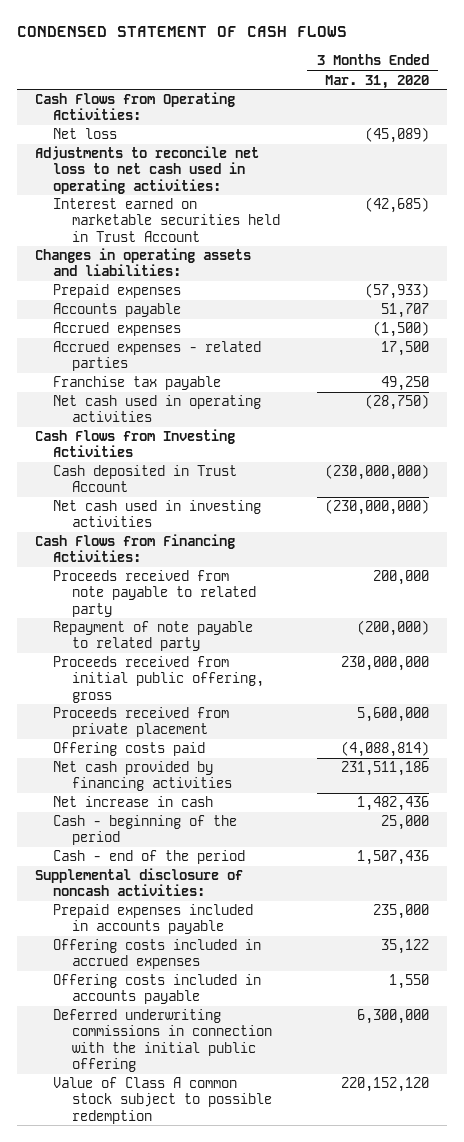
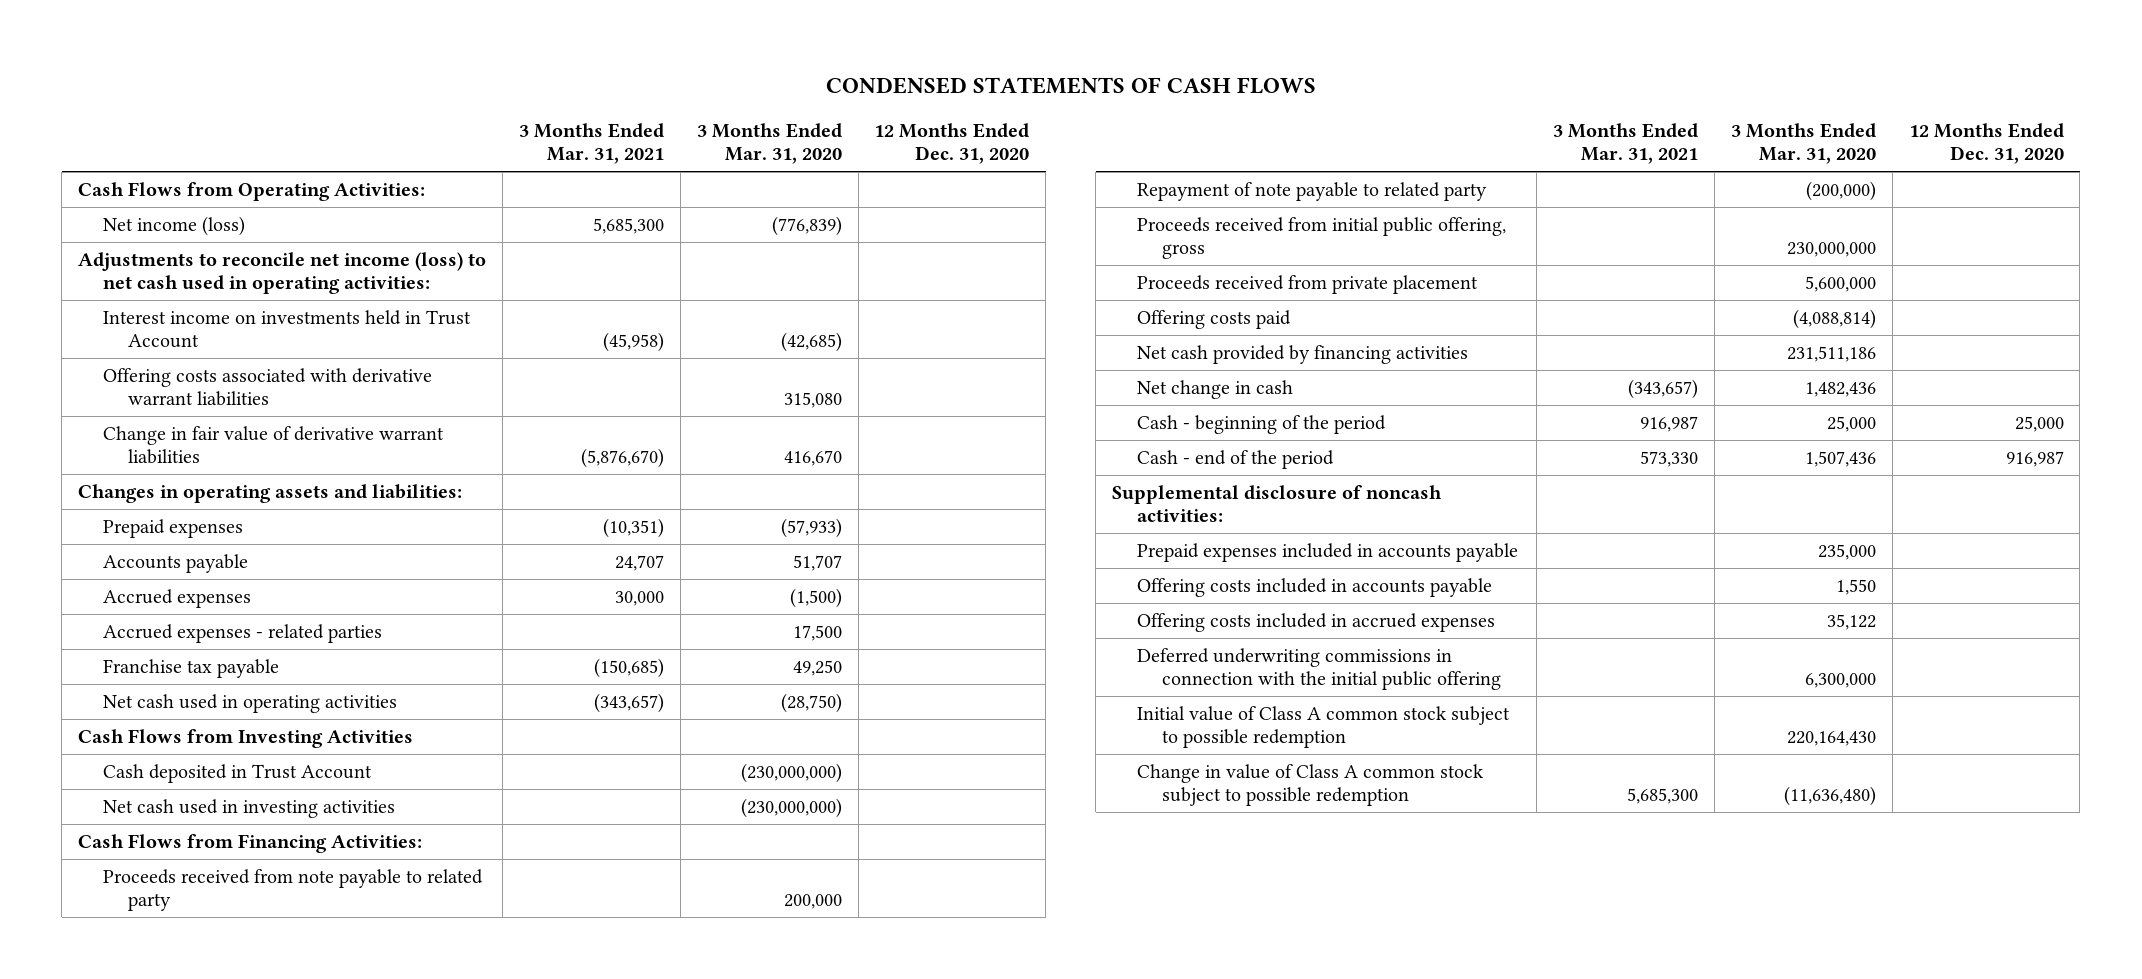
- CONDENSED STATEMENT OF CASH FLOWS
+ CONDENSED STATEMENTS OF CASH FLOWS
- | 3 Months Ended Mar. 31, 2020
+ | 3 Months Ended Mar. 31, 2021 | 3 Months Ended Mar. 31, 2020 | 12 Months Ended Dec. 31, 2020
- Net loss | (45,089)
- Adjustments to reconcile net loss to net cash used in operating activities:
- Interest earned on marketable securities held in Trust Account | (42,685)
+ Net income (loss) | 5,685,300 | (776,839) |
+ Adjustments to reconcile net income (loss) to net cash used in operating activities:
+ Interest income on investments held in Trust Account | (45,958) | (42,685) |
+ Offering costs associated with derivative warrant liabilities | | 315,080 |
+ Change in fair value of derivative warrant liabilities | (5,876,670) | 416,670 |
- Net increase in cash | 1,482,436
+ Net change in cash | (343,657) | 1,482,436 |
moved down: Offering costs included in accrued expenses | | 35,122 |
- Value of Class A common stock subject to possible redemption | 220,152,120
+ Initial value of Class A common stock subject to possible redemption | | 220,164,430 |
+ Change in value of Class A common stock subject to possible redemption | 5,685,300 | (11,636,480) |

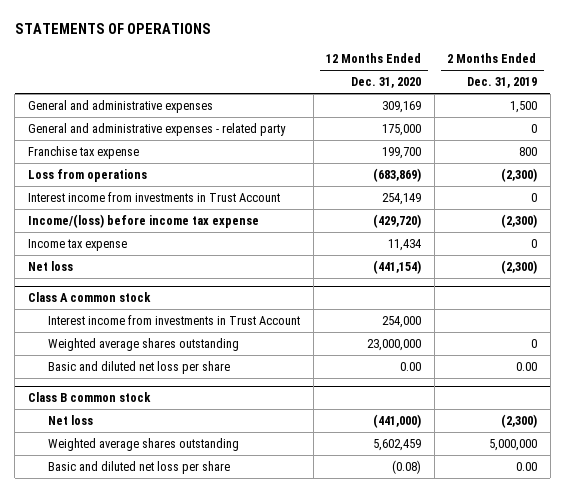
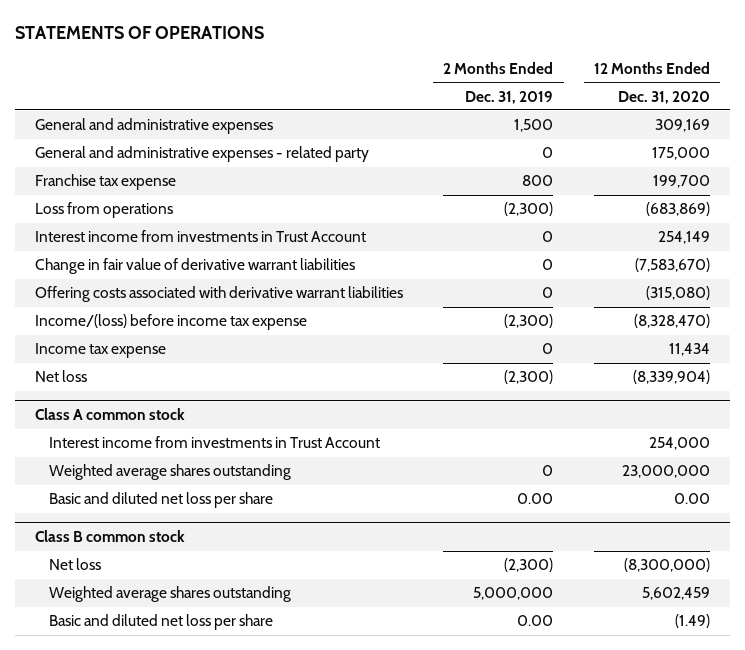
- | 12 Months Ended Dec. 31, 2020 | 2 Months Ended Dec. 31, 2019
+ | 2 Months Ended Dec. 31, 2019 | 12 Months Ended Dec. 31, 2020
- Income/(loss) before income tax expense | (429,720) | (2,300)
+ Change in fair value of derivative warrant liabilities | 0 | (7,583,670)
+ Offering costs associated with derivative warrant liabilities | 0 | (315,080)
+ Income/(loss) before income tax expense | (2,300) | (8,328,470)
- Net loss | (441,154) | (2,300)
+ Net loss | (2,300) | (8,339,904)
@ Class B common stock
- Net loss | (441,000) | (2,300)
+ Net loss | (2,300) | (8,300,000)
- Basic and diluted net loss per share | (0.08) | 0.00
+ Basic and diluted net loss per share | 0.00 | (1.49)

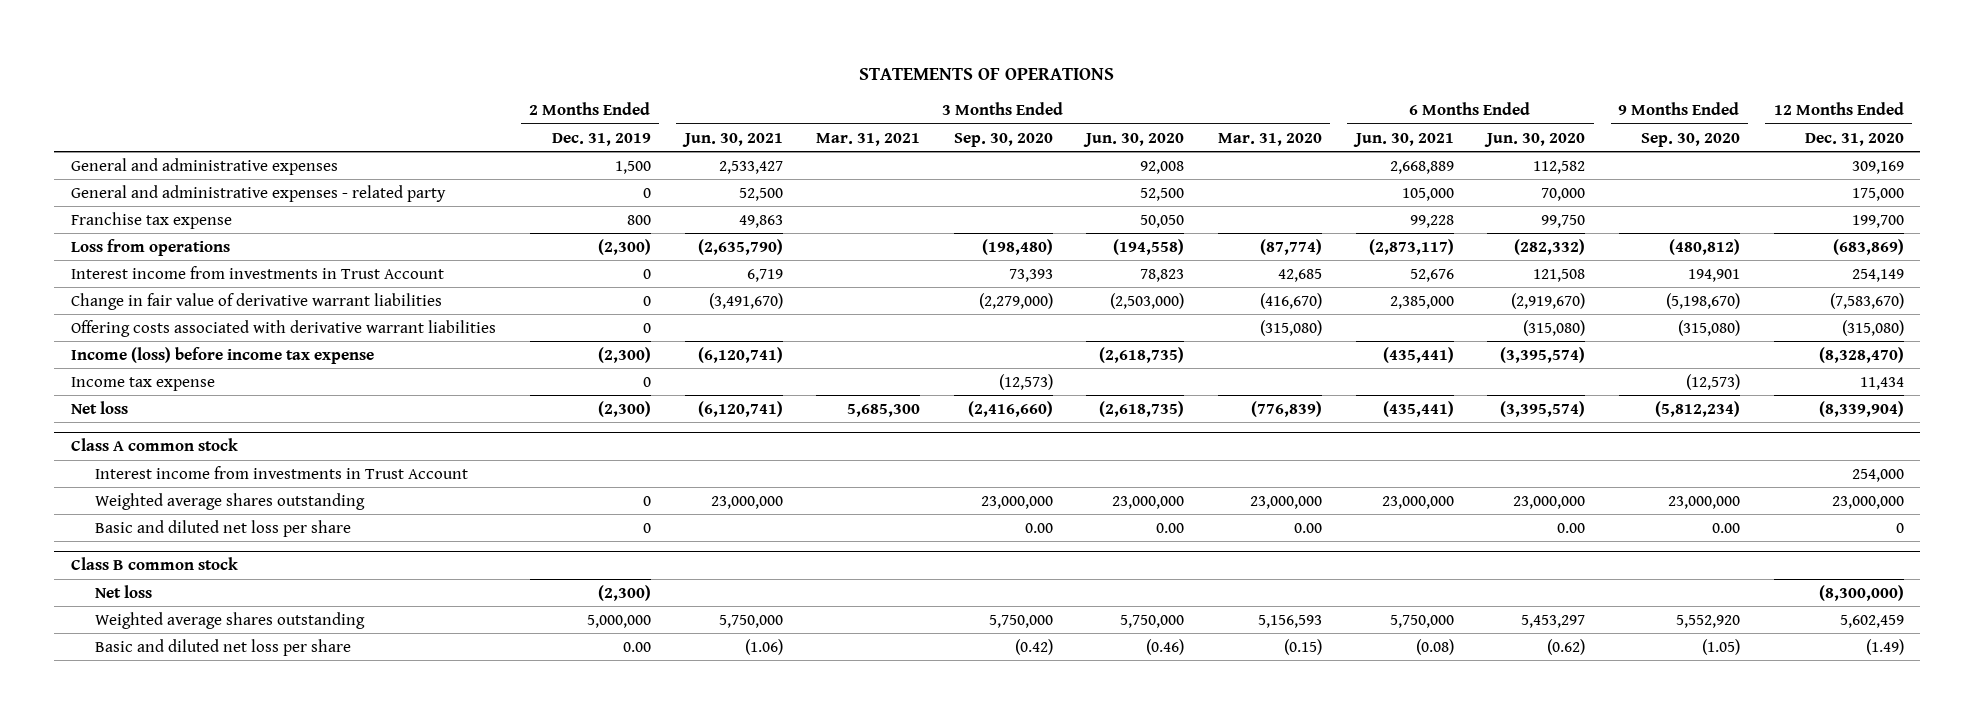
- | 2 Months Ended Dec. 31, 2019 | 12 Months Ended Dec. 31, 2020
+ | 2 Months Ended Dec. 31, 2019 | 3 Months Ended Jun. 30, 2021 | 3 Months Ended Mar. 31, 2021 | 3 Months Ended Sep. 30, 2020 | 3 Months Ended Jun. 30, 2020 | 3 Months Ended Mar. 31, 2020 | 6 Months Ended Jun. 30, 2021 | 6 Months Ended Jun. 30, 2020 | 9 Months Ended Sep. 30, 2020 | 12 Months Ended Dec. 31, 2020
- Income/(loss) before income tax expense | (2,300) | (8,328,470)
+ Income (loss) before income tax expense | (2,300) | (6,120,741) | | | (2,618,735) | | (435,441) | (3,395,574) | | (8,328,470)
@ Class A common stock
- Basic and diluted net loss per share | 0.00 | 0.00
+ Basic and diluted net loss per share | 0 | | | 0.00 | 0.00 | 0.00 | | 0.00 | 0.00 | 0

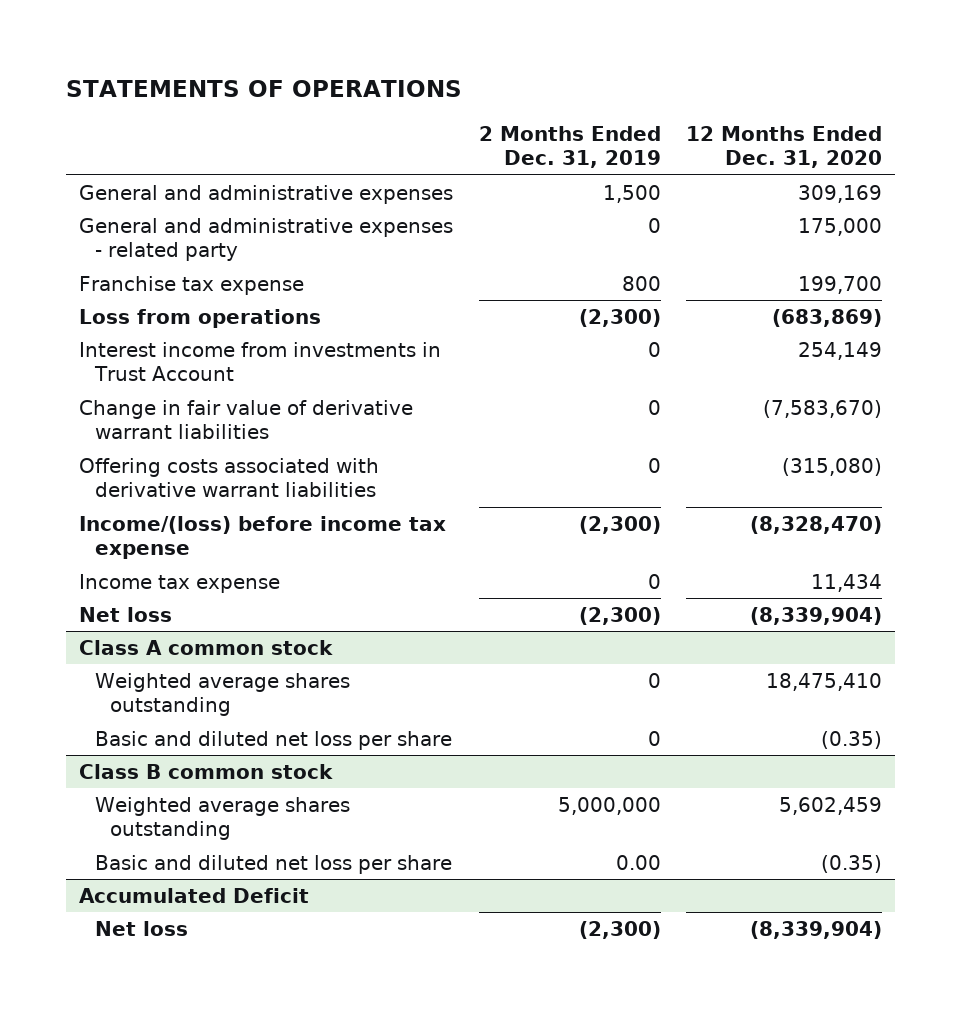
- | 2 Months Ended Dec. 31, 2019 | 3 Months Ended Jun. 30, 2021 | 3 Months Ended Mar. 31, 2021 | 3 Months Ended Sep. 30, 2020 | 3 Months Ended Jun. 30, 2020 | 3 Months Ended Mar. 31, 2020 | 6 Months Ended Jun. 30, 2021 | 6 Months Ended Jun. 30, 2020 | 9 Months Ended Sep. 30, 2020 | 12 Months Ended Dec. 31, 2020
+ | 2 Months Ended Dec. 31, 2019 | 12 Months Ended Dec. 31, 2020
- Income (loss) before income tax expense | (2,300) | (6,120,741) | | | (2,618,735) | | (435,441) | (3,395,574) | | (8,328,470)
+ Income/(loss) before income tax expense | (2,300) | (8,328,470)
@ Class A common stock
- Interest income from investments in Trust Account | | | | | | | | | | 254,000
- Weighted average shares outstanding | 0 | 23,000,000 | | 23,000,000 | 23,000,000 | 23,000,000 | 23,000,000 | 23,000,000 | 23,000,000 | 23,000,000
- Basic and diluted net loss per share | 0 | | | 0.00 | 0.00 | 0.00 | | 0.00 | 0.00 | 0
+ Weighted average shares outstanding | 0 | 18,475,410
+ Basic and diluted net loss per share | 0 | (0.35)
@ Class B common stock
- Net loss | (2,300) | | | | | | | | | (8,300,000)
- Basic and diluted net loss per share | 0.00 | (1.06) | | (0.42) | (0.46) | (0.15) | (0.08) | (0.62) | (1.05) | (1.49)
+ Basic and diluted net loss per share | 0.00 | (0.35)
+ Accumulated Deficit
+ Net loss | (2,300) | (8,339,904)

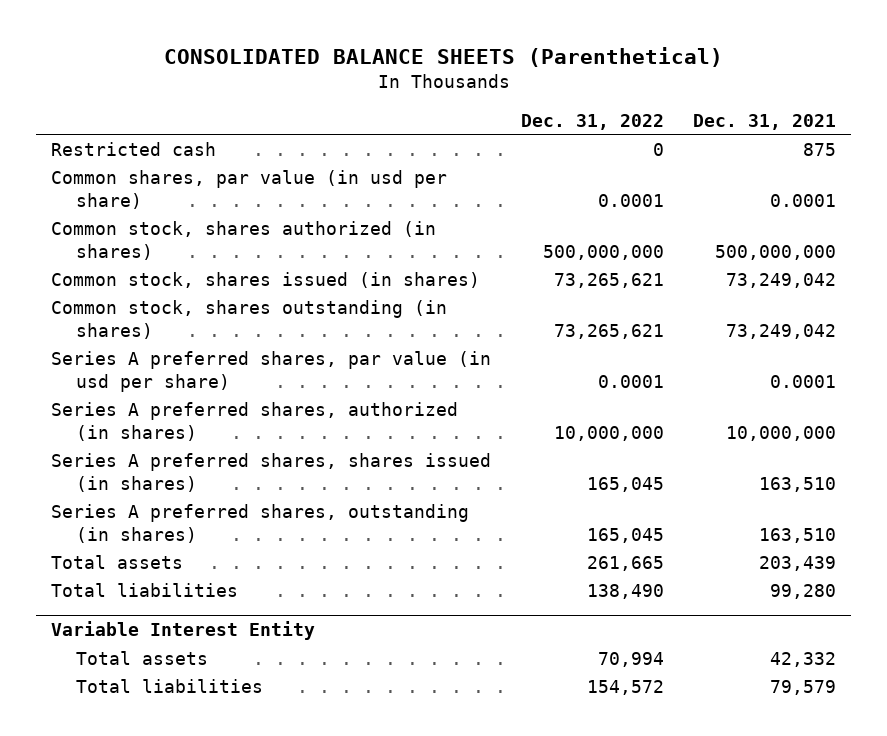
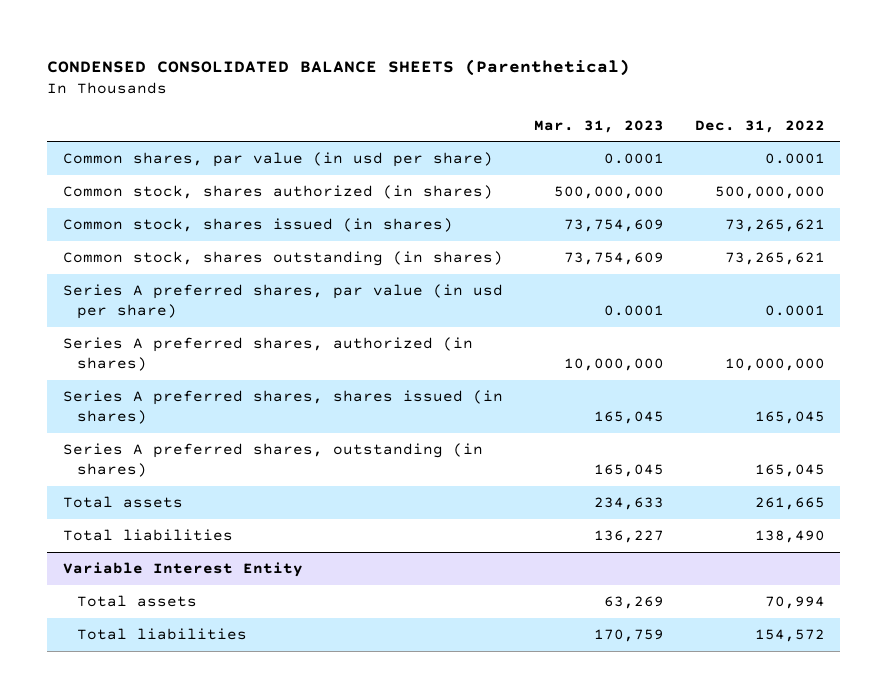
- CONSOLIDATED BALANCE SHEETS (Parenthetical)
+ CONDENSED CONSOLIDATED BALANCE SHEETS (Parenthetical)
- | Dec. 31, 2022 | Dec. 31, 2021
+ | Mar. 31, 2023 | Dec. 31, 2022
- Restricted cash | 0 | 875

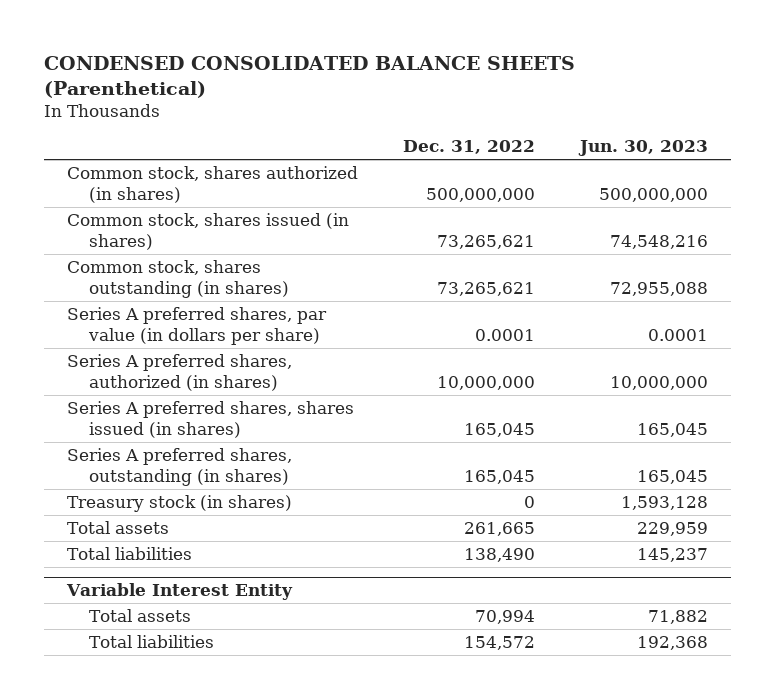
- | Mar. 31, 2023 | Dec. 31, 2022
+ | Dec. 31, 2022 | Jun. 30, 2023
- Common shares, par value (in usd per share) | 0.0001 | 0.0001
- Series A preferred shares, par value (in usd per share) | 0.0001 | 0.0001
+ Series A preferred shares, par value (in dollars per share) | 0.0001 | 0.0001
+ Treasury stock (in shares) | 0 | 1,593,128

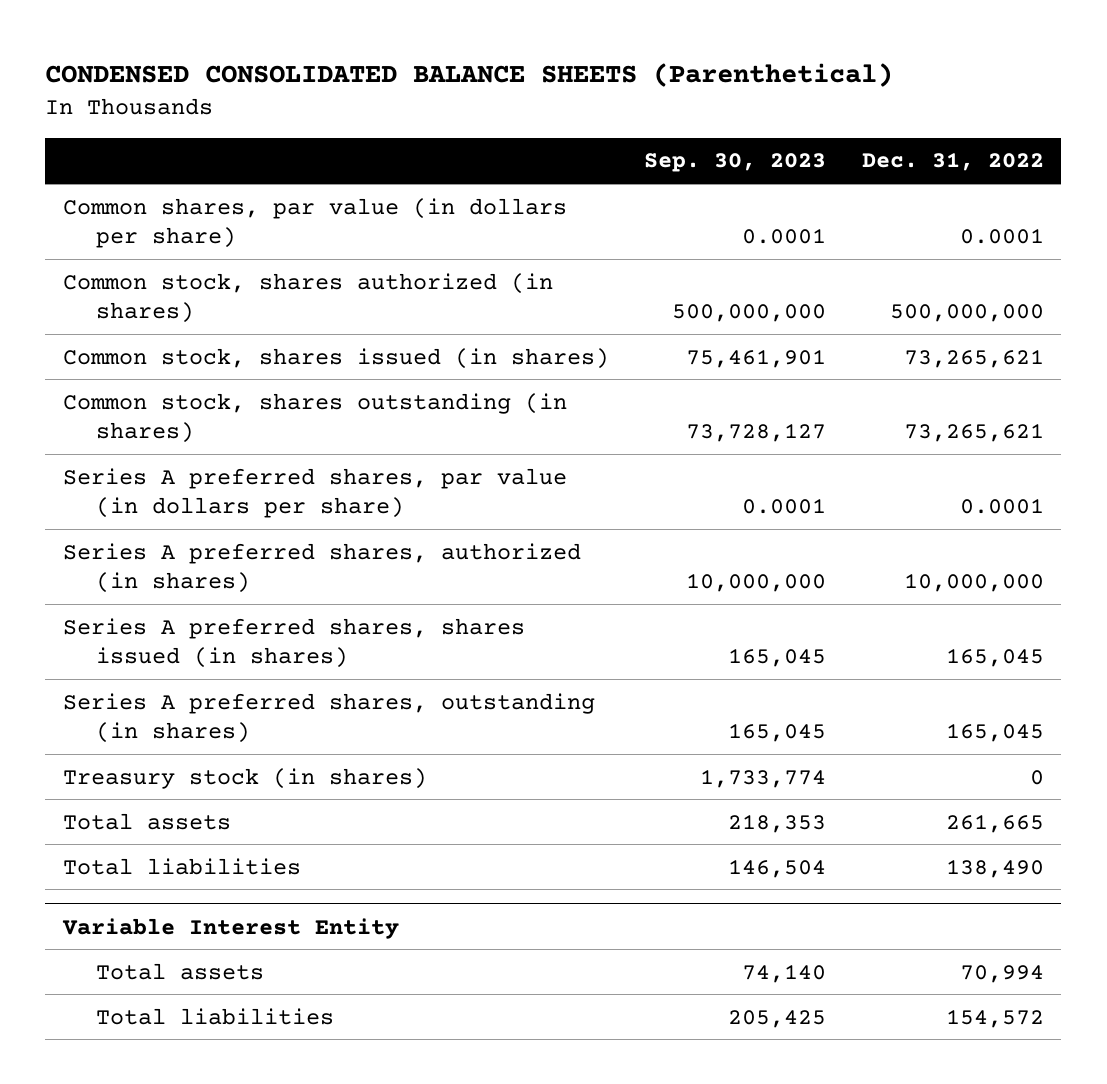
- | Dec. 31, 2022 | Jun. 30, 2023
+ | Sep. 30, 2023 | Dec. 31, 2022
+ Common shares, par value (in dollars per share) | 0.0001 | 0.0001

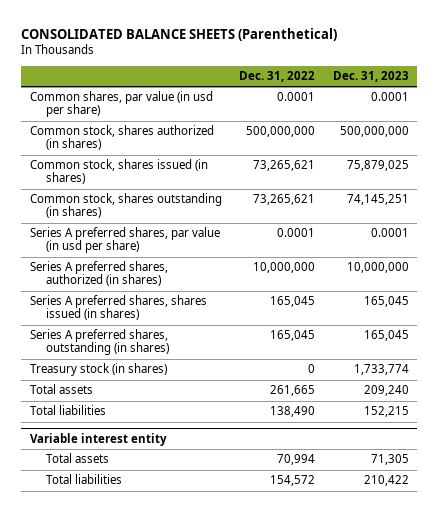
- CONDENSED CONSOLIDATED BALANCE SHEETS (Parenthetical)
+ CONSOLIDATED BALANCE SHEETS (Parenthetical)
- | Sep. 30, 2023 | Dec. 31, 2022
+ | Dec. 31, 2022 | Dec. 31, 2023
- Common shares, par value (in dollars per share) | 0.0001 | 0.0001
+ Common shares, par value (in usd per share) | 0.0001 | 0.0001
- Series A preferred shares, par value (in dollars per share) | 0.0001 | 0.0001
+ Series A preferred shares, par value (in usd per share) | 0.0001 | 0.0001
- Variable Interest Entity
+ Variable interest entity

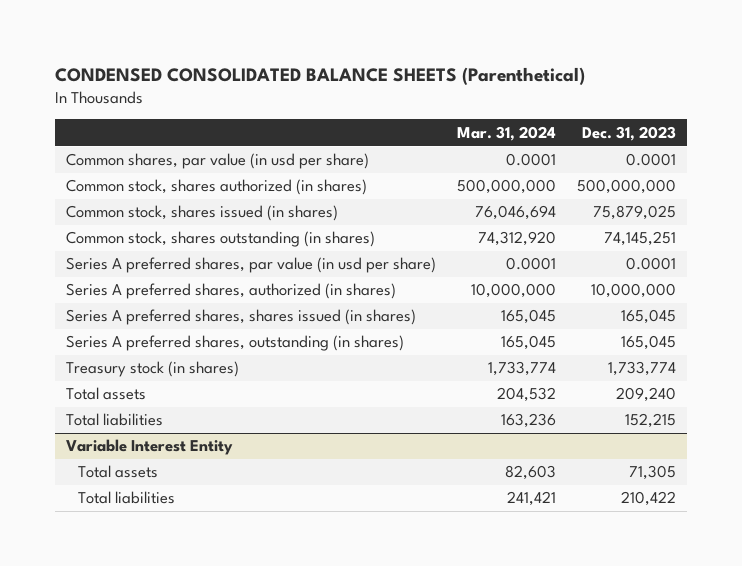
- CONSOLIDATED BALANCE SHEETS (Parenthetical)
+ CONDENSED CONSOLIDATED BALANCE SHEETS (Parenthetical)
- | Dec. 31, 2022 | Dec. 31, 2023
+ | Mar. 31, 2024 | Dec. 31, 2023
- Variable interest entity
+ Variable Interest Entity

